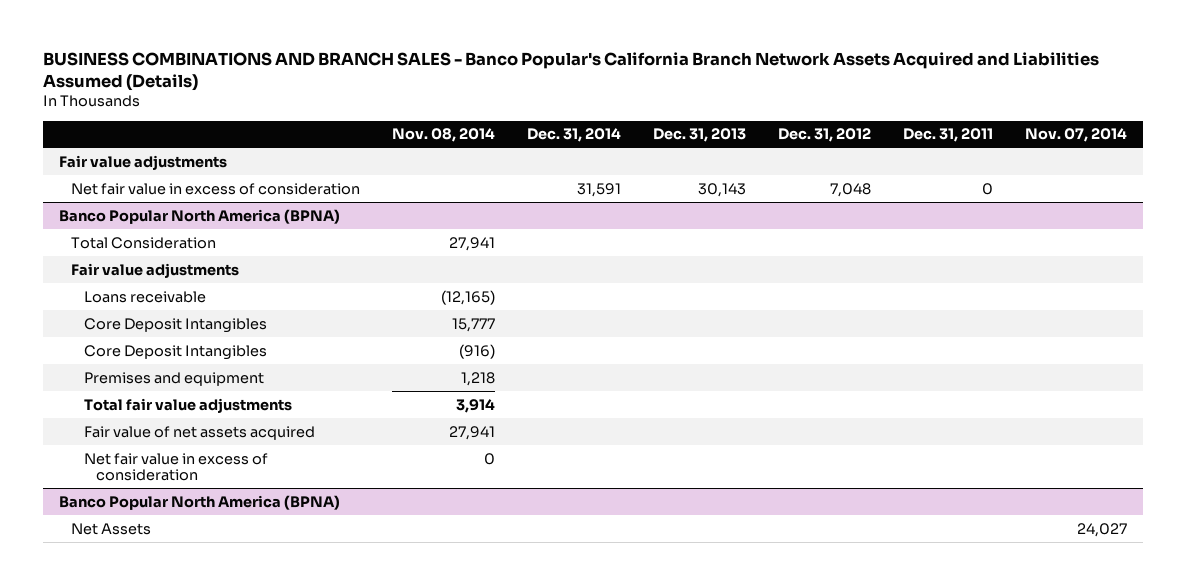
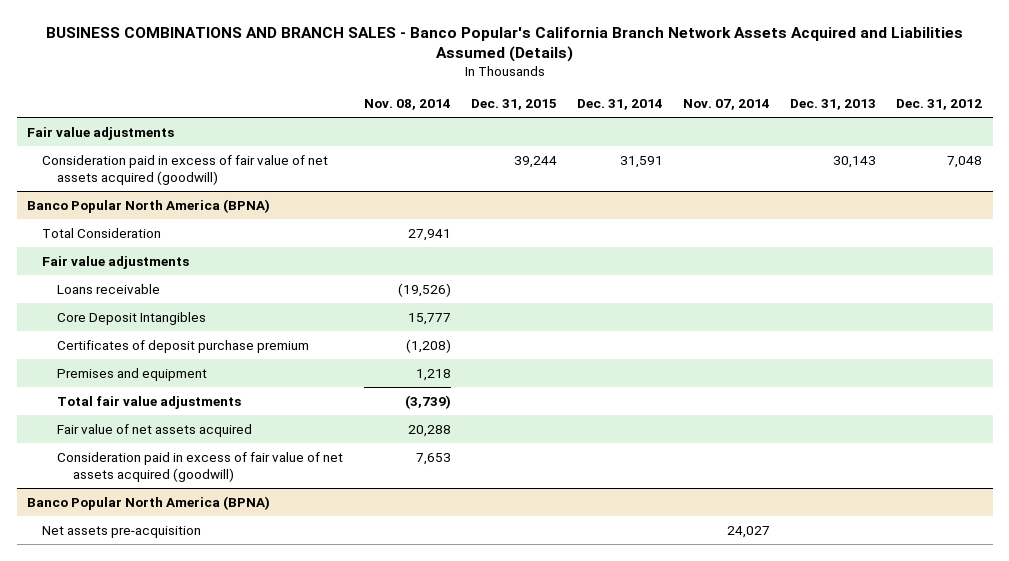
- | Nov. 08, 2014 | Dec. 31, 2014 | Dec. 31, 2013 | Dec. 31, 2012 | Dec. 31, 2011 | Nov. 07, 2014
+ | Nov. 08, 2014 | Dec. 31, 2015 | Dec. 31, 2014 | Nov. 07, 2014 | Dec. 31, 2013 | Dec. 31, 2012
- Net fair value in excess of consideration | | 31,591 | 30,143 | 7,048 | 0 |
+ Consideration paid in excess of fair value of net assets acquired (goodwill) | | 39,244 | 31,591 | | 30,143 | 7,048
@ Banco Popular North America (BPNA)
- Loans receivable | (12,165) | | | | |
+ Loans receivable | (19,526) | | | | |
- Core Deposit Intangibles | (916) | | | | |
+ Certificates of deposit purchase premium | (1,208) | | | | |
- Total fair value adjustments | 3,914 | | | | |
- Fair value of net assets acquired | 27,941 | | | | |
- Net fair value in excess of consideration | 0 | | | | |
+ Total fair value adjustments | (3,739) | | | | |
+ Fair value of net assets acquired | 20,288 | | | | |
+ Consideration paid in excess of fair value of net assets acquired (goodwill) | 7,653 | | | | |
- Net Assets | | | | | | 24,027
+ Net assets pre-acquisition | | | | 24,027 | |

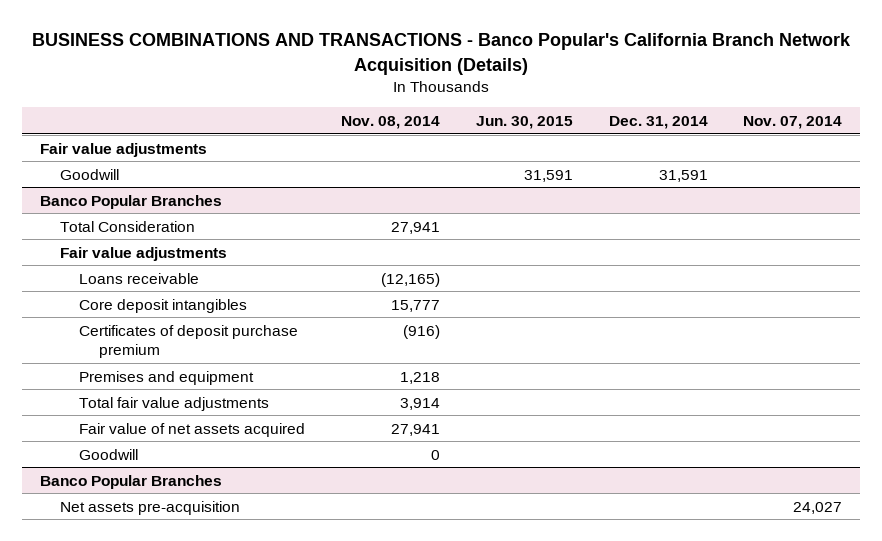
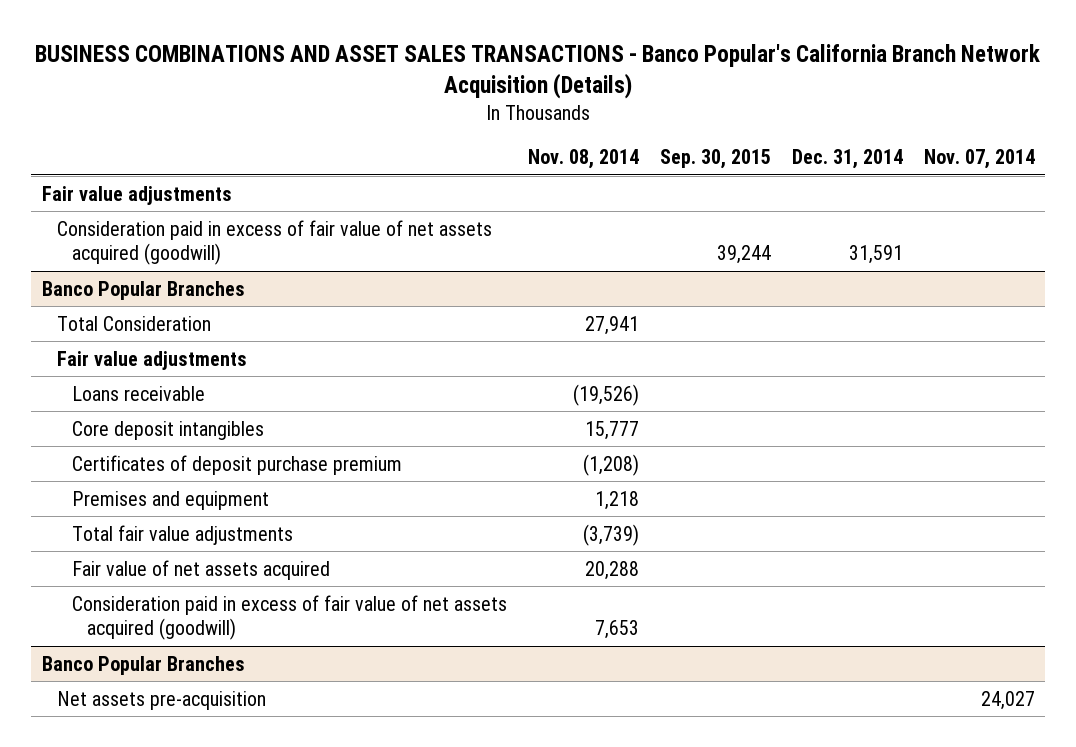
- BUSINESS COMBINATIONS AND TRANSACTIONS - Banco Popular's California Branch Network Acquisition (Details)
+ BUSINESS COMBINATIONS AND ASSET SALES TRANSACTIONS - Banco Popular's California Branch Network Acquisition (Details)
- | Nov. 08, 2014 | Jun. 30, 2015 | Dec. 31, 2014 | Nov. 07, 2014
+ | Nov. 08, 2014 | Sep. 30, 2015 | Dec. 31, 2014 | Nov. 07, 2014
- Goodwill | | 31,591 | 31,591 |
+ Consideration paid in excess of fair value of net assets acquired (goodwill) | | 39,244 | 31,591 |
@ Banco Popular Branches
- Loans receivable | (12,165) | | |
+ Loans receivable | (19,526) | | |
- Certificates of deposit purchase premium | (916) | | |
+ Certificates of deposit purchase premium | (1,208) | | |
- Total fair value adjustments | 3,914 | | |
- Fair value of net assets acquired | 27,941 | | |
- Goodwill | 0 | | |
+ Total fair value adjustments | (3,739) | | |
+ Fair value of net assets acquired | 20,288 | | |
+ Consideration paid in excess of fair value of net assets acquired (goodwill) | 7,653 | | |

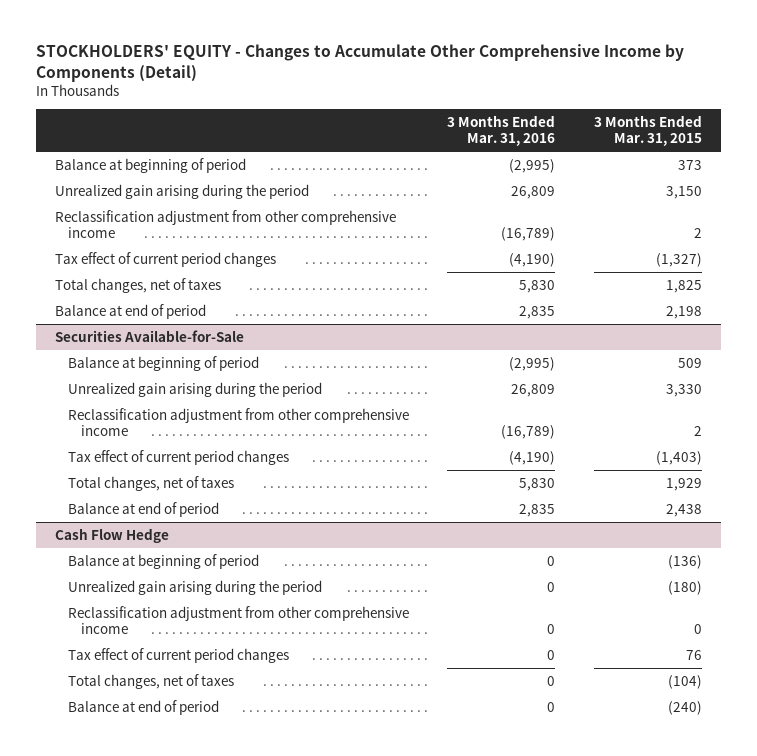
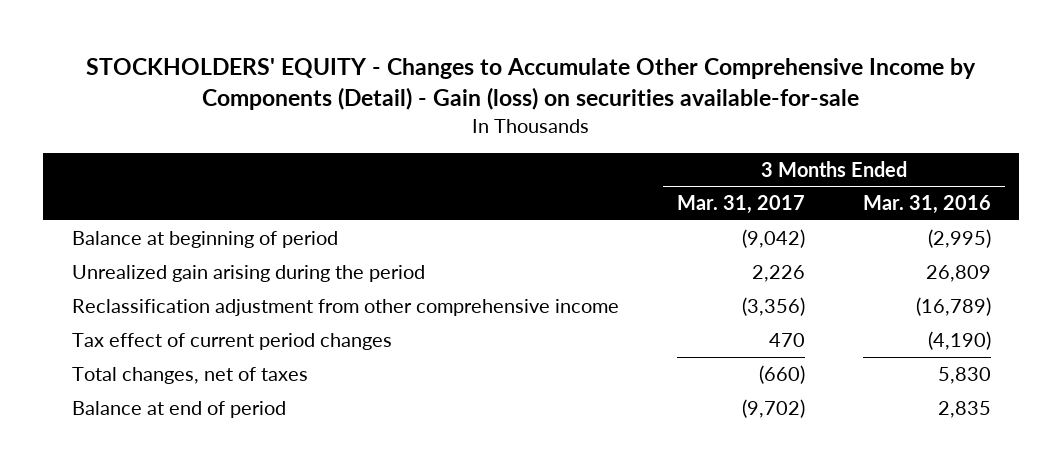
- STOCKHOLDERS' EQUITY - Changes to Accumulate Other Comprehensive Income by Components (Detail)
+ STOCKHOLDERS' EQUITY - Changes to Accumulate Other Comprehensive Income by Components (Detail) - Gain (loss) on securities available-for-sale
- | 3 Months Ended Mar. 31, 2016 | 3 Months Ended Mar. 31, 2015
+ | 3 Months Ended Mar. 31, 2017 | 3 Months Ended Mar. 31, 2016
- Securities Available-for-Sale
- Balance at beginning of period | (2,995) | 509
- Unrealized gain arising during the period | 26,809 | 3,330
- Reclassification adjustment from other comprehensive income | (16,789) | 2
- Tax effect of current period changes | (4,190) | (1,403)
- Total changes, net of taxes | 5,830 | 1,929
- Balance at end of period | 2,835 | 2,438
- Cash Flow Hedge
- Balance at beginning of period | 0 | (136)
- Unrealized gain arising during the period | 0 | (180)
- Reclassification adjustment from other comprehensive income | 0 | 0
- Tax effect of current period changes | 0 | 76
- Total changes, net of taxes | 0 | (104)
- Balance at end of period | 0 | (240)

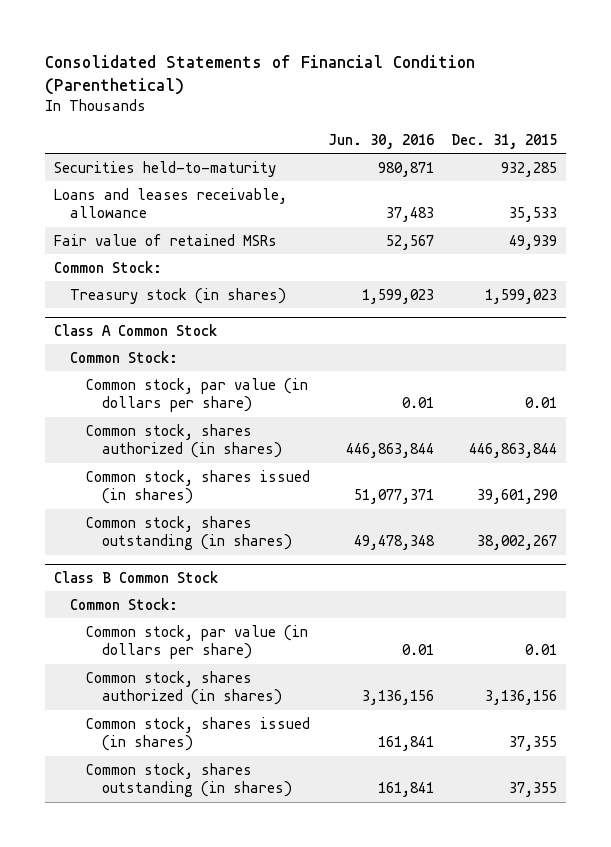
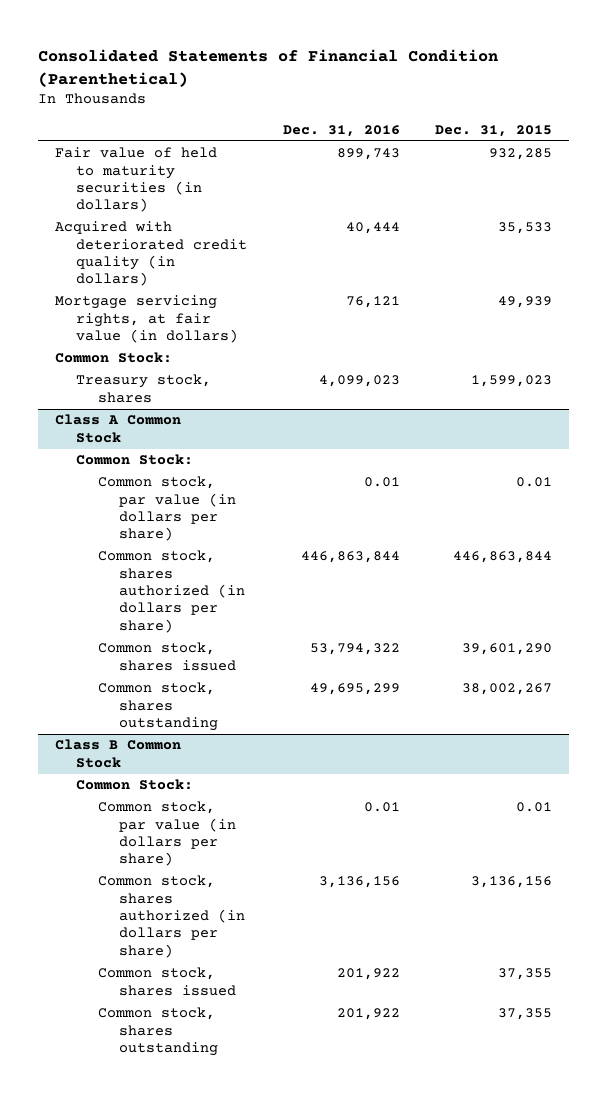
- | Jun. 30, 2016 | Dec. 31, 2015
+ | Dec. 31, 2016 | Dec. 31, 2015
- Securities held-to-maturity | 980,871 | 932,285
- Loans and leases receivable, allowance | 37,483 | 35,533
- Fair value of retained MSRs | 52,567 | 49,939
+ Fair value of held to maturity securities (in dollars) | 899,743 | 932,285
+ Acquired with deteriorated credit quality (in dollars) | 40,444 | 35,533
+ Mortgage servicing rights, at fair value (in dollars) | 76,121 | 49,939
- Treasury stock (in shares) | 1,599,023 | 1,599,023
+ Treasury stock, shares | 4,099,023 | 1,599,023
@ Class A Common Stock
- Common stock, shares authorized (in shares) | 446,863,844 | 446,863,844
- Common stock, shares issued (in shares) | 51,077,371 | 39,601,290
- Common stock, shares outstanding (in shares) | 49,478,348 | 38,002,267
+ Common stock, shares authorized (in dollars per share) | 446,863,844 | 446,863,844
+ Common stock, shares issued | 53,794,322 | 39,601,290
+ Common stock, shares outstanding | 49,695,299 | 38,002,267
@ Class B Common Stock
- Common stock, shares authorized (in shares) | 3,136,156 | 3,136,156
- Common stock, shares issued (in shares) | 161,841 | 37,355
- Common stock, shares outstanding (in shares) | 161,841 | 37,355
+ Common stock, shares authorized (in dollars per share) | 3,136,156 | 3,136,156
+ Common stock, shares issued | 201,922 | 37,355
+ Common stock, shares outstanding | 201,922 | 37,355

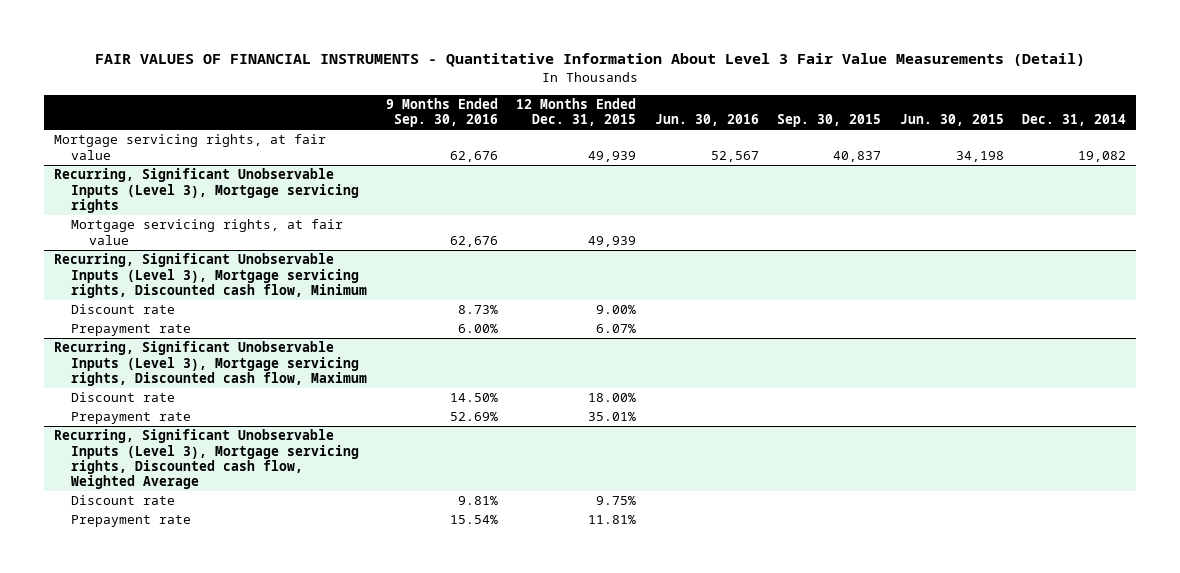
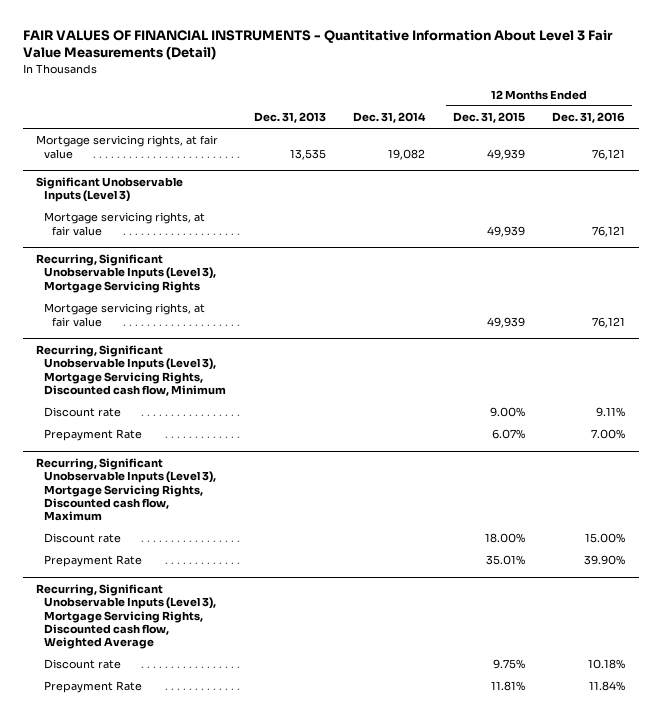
- | 9 Months Ended Sep. 30, 2016 | 12 Months Ended Dec. 31, 2015 | Jun. 30, 2016 | Sep. 30, 2015 | Jun. 30, 2015 | Dec. 31, 2014
+ | Dec. 31, 2013 | Dec. 31, 2014 | 12 Months Ended Dec. 31, 2015 | 12 Months Ended Dec. 31, 2016
- Recurring, Significant Unobservable Inputs (Level 3), Mortgage servicing rights
+ Significant Unobservable Inputs (Level 3)
- Recurring, Significant Unobservable Inputs (Level 3), Mortgage servicing rights, Discounted cash flow, Minimum
+ Recurring, Significant Unobservable Inputs (Level 3), Mortgage Servicing Rights
+ Mortgage servicing rights, at fair value | | | 49,939 | 76,121
+ Recurring, Significant Unobservable Inputs (Level 3), Mortgage Servicing Rights, Discounted cash flow, Minimum
- Prepayment rate | 6.00% | 6.07% | | | |
- Recurring, Significant Unobservable Inputs (Level 3), Mortgage servicing rights, Discounted cash flow, Maximum
+ Prepayment Rate | | | 6.07% | 7.00%
+ Recurring, Significant Unobservable Inputs (Level 3), Mortgage Servicing Rights, Discounted cash flow, Maximum
- Prepayment rate | 52.69% | 35.01% | | | |
- Recurring, Significant Unobservable Inputs (Level 3), Mortgage servicing rights, Discounted cash flow, Weighted Average
+ Prepayment Rate | | | 35.01% | 39.90%
+ Recurring, Significant Unobservable Inputs (Level 3), Mortgage Servicing Rights, Discounted cash flow, Weighted Average
- Prepayment rate | 15.54% | 11.81% | | | |
+ Prepayment Rate | | | 11.81% | 11.84%

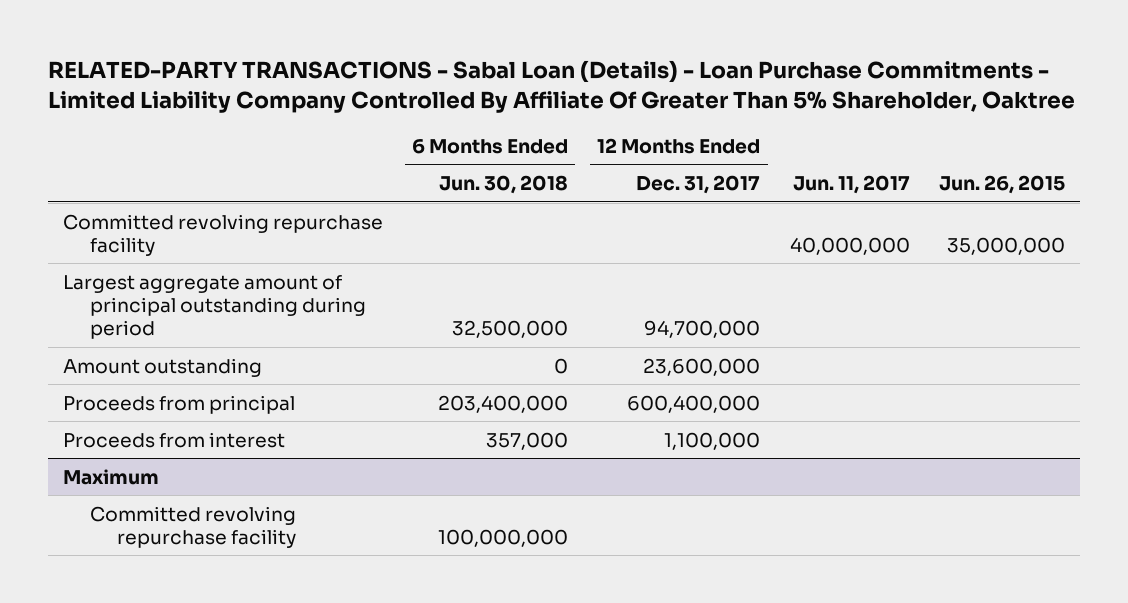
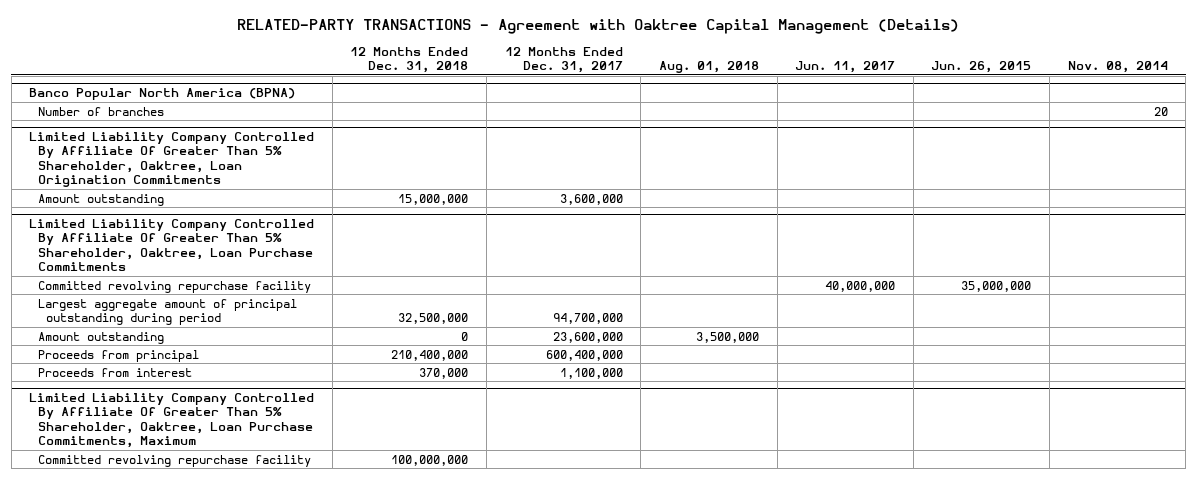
- RELATED-PARTY TRANSACTIONS - Sabal Loan (Details) - Loan Purchase Commitments - Limited Liability Company Controlled By Affiliate Of Greater Than 5% Shareholder, Oaktree
+ RELATED-PARTY TRANSACTIONS - Agreement with Oaktree Capital Management (Details)
- | 6 Months Ended Jun. 30, 2018 | 12 Months Ended Dec. 31, 2017 | Jun. 11, 2017 | Jun. 26, 2015
+ | 12 Months Ended Dec. 31, 2018 | 12 Months Ended Dec. 31, 2017 | Aug. 01, 2018 | Jun. 11, 2017 | Jun. 26, 2015 | Nov. 08, 2014
+ Banco Popular North America (BPNA)
+ Number of branches | | | | | | 20
+ Limited Liability Company Controlled By Affiliate Of Greater Than 5% Shareholder, Oaktree, Loan Origination Commitments
+ Amount outstanding | 15,000,000 | 3,600,000 | | | |
+ Limited Liability Company Controlled By Affiliate Of Greater Than 5% Shareholder, Oaktree, Loan Purchase Commitments
- Maximum
+ Limited Liability Company Controlled By Affiliate Of Greater Than 5% Shareholder, Oaktree, Loan Purchase Commitments, Maximum

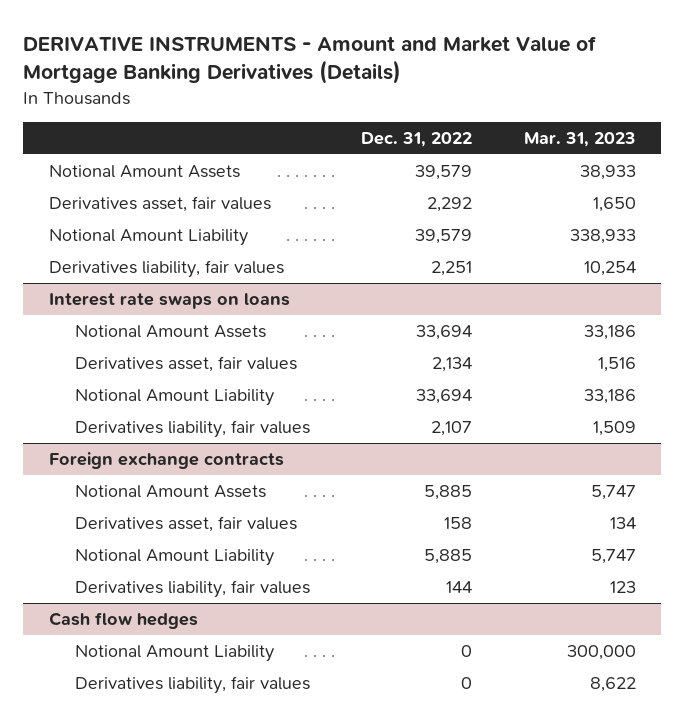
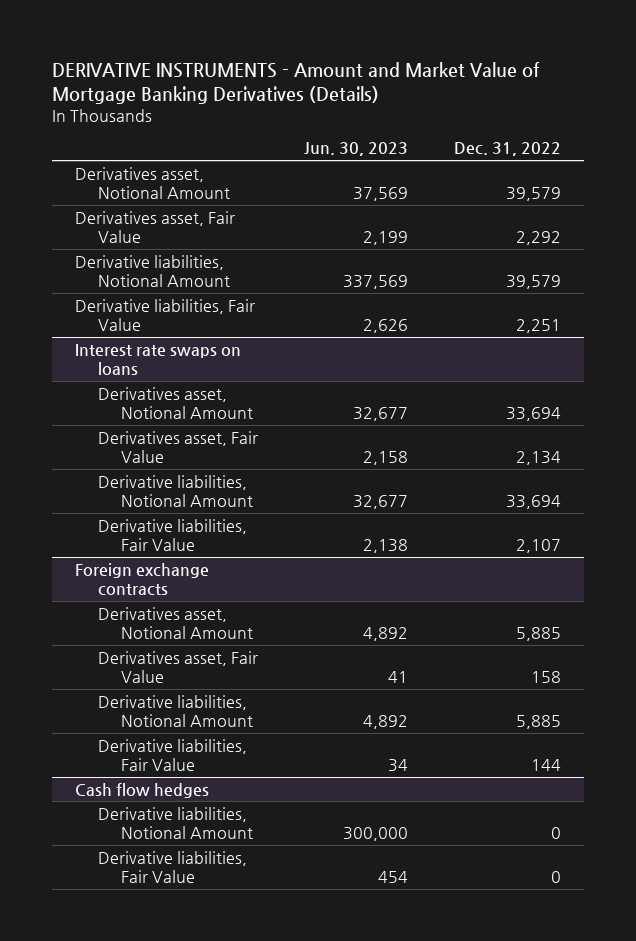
- | Dec. 31, 2022 | Mar. 31, 2023
+ | Jun. 30, 2023 | Dec. 31, 2022
- Notional Amount Assets | 39,579 | 38,933
- Derivatives asset, fair values | 2,292 | 1,650
- Notional Amount Liability | 39,579 | 338,933
- Derivatives liability, fair values | 2,251 | 10,254
+ Derivatives asset, Notional Amount | 37,569 | 39,579
+ Derivatives asset, Fair Value | 2,199 | 2,292
+ Derivative liabilities, Notional Amount | 337,569 | 39,579
+ Derivative liabilities, Fair Value | 2,626 | 2,251
@ Interest rate swaps on loans
- Notional Amount Assets | 33,694 | 33,186
- Derivatives asset, fair values | 2,134 | 1,516
- Notional Amount Liability | 33,694 | 33,186
- Derivatives liability, fair values | 2,107 | 1,509
+ Derivatives asset, Notional Amount | 32,677 | 33,694
+ Derivatives asset, Fair Value | 2,158 | 2,134
+ Derivative liabilities, Notional Amount | 32,677 | 33,694
+ Derivative liabilities, Fair Value | 2,138 | 2,107
@ Foreign exchange contracts
- Notional Amount Assets | 5,885 | 5,747
- Derivatives asset, fair values | 158 | 134
- Notional Amount Liability | 5,885 | 5,747
- Derivatives liability, fair values | 144 | 123
+ Derivatives asset, Notional Amount | 4,892 | 5,885
+ Derivatives asset, Fair Value | 41 | 158
+ Derivative liabilities, Notional Amount | 4,892 | 5,885
+ Derivative liabilities, Fair Value | 34 | 144
@ Cash flow hedges
- Notional Amount Liability | 0 | 300,000
- Derivatives liability, fair values | 0 | 8,622
+ Derivative liabilities, Notional Amount | 300,000 | 0
+ Derivative liabilities, Fair Value | 454 | 0

